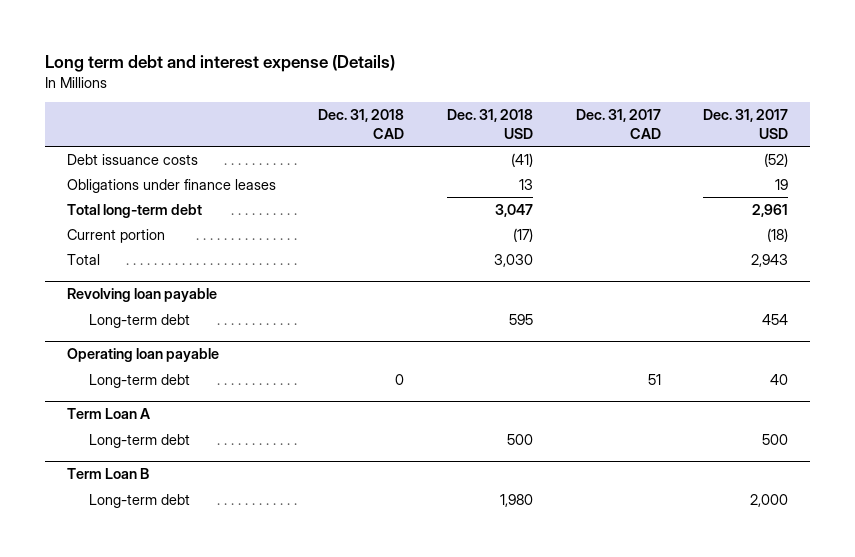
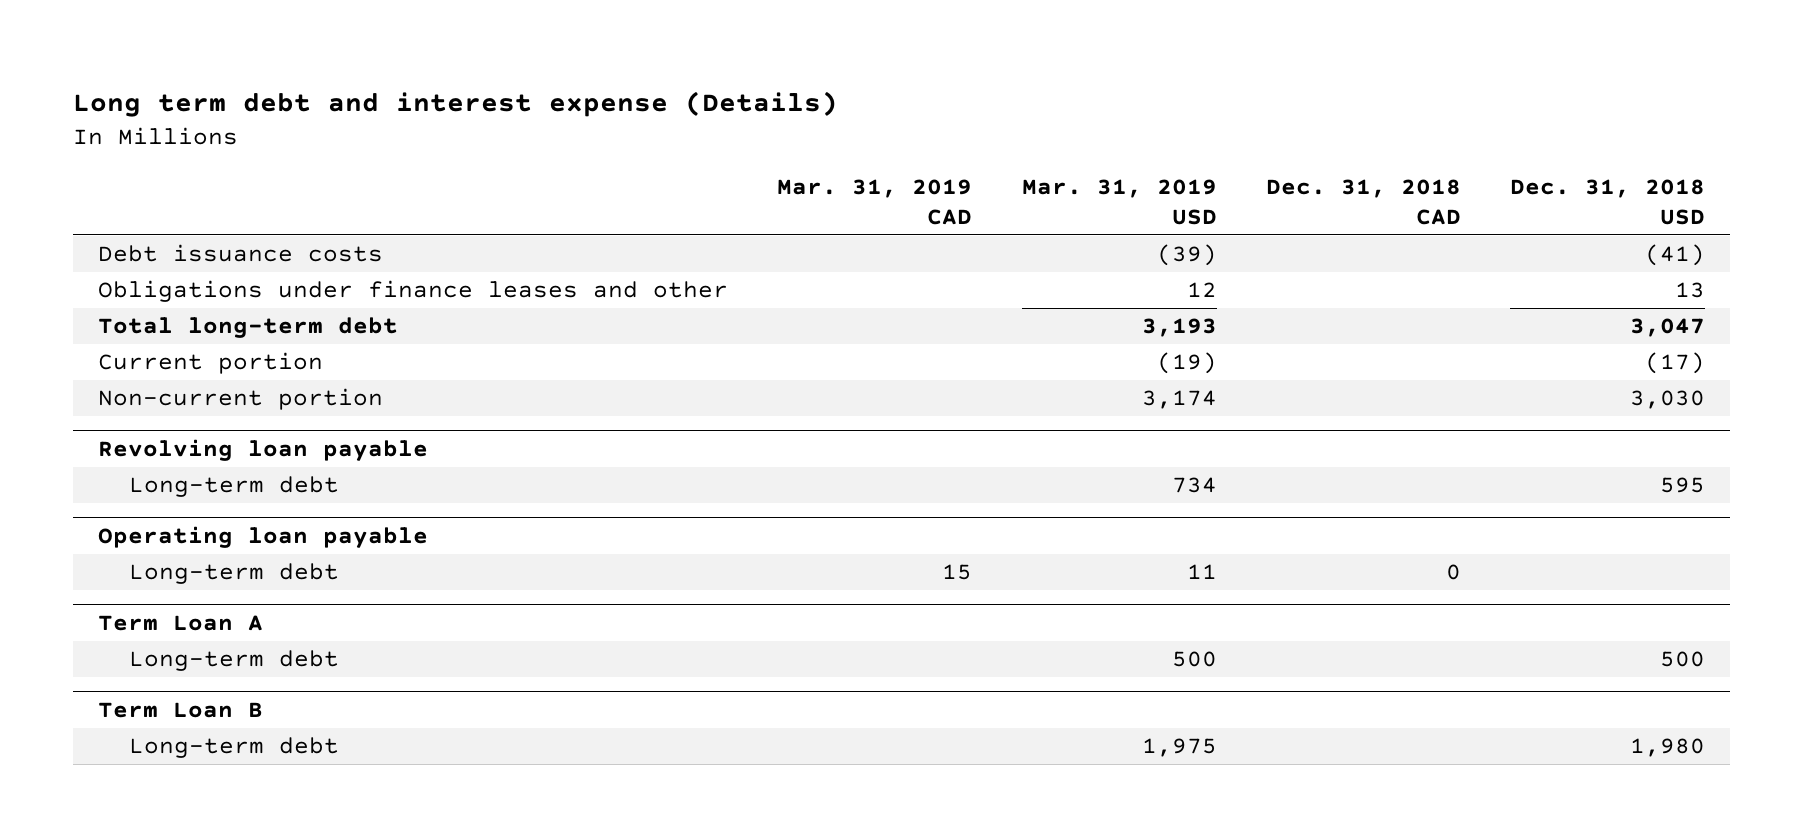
- | Dec. 31, 2018 CAD | Dec. 31, 2018 USD | Dec. 31, 2017 CAD | Dec. 31, 2017 USD
+ | Mar. 31, 2019 CAD | Mar. 31, 2019 USD | Dec. 31, 2018 CAD | Dec. 31, 2018 USD
- Obligations under finance leases | | 13 | | 19
+ Obligations under finance leases and other | | 12 | | 13
- Total | | 3,030 | | 2,943
+ Non-current portion | | 3,174 | | 3,030

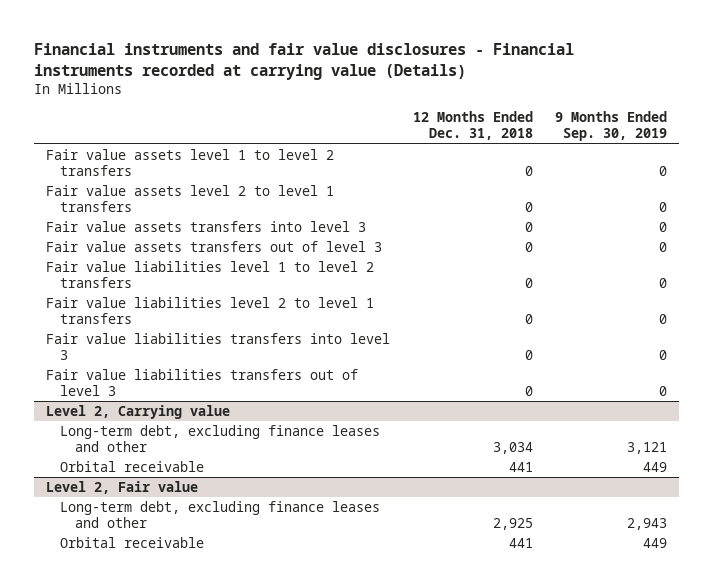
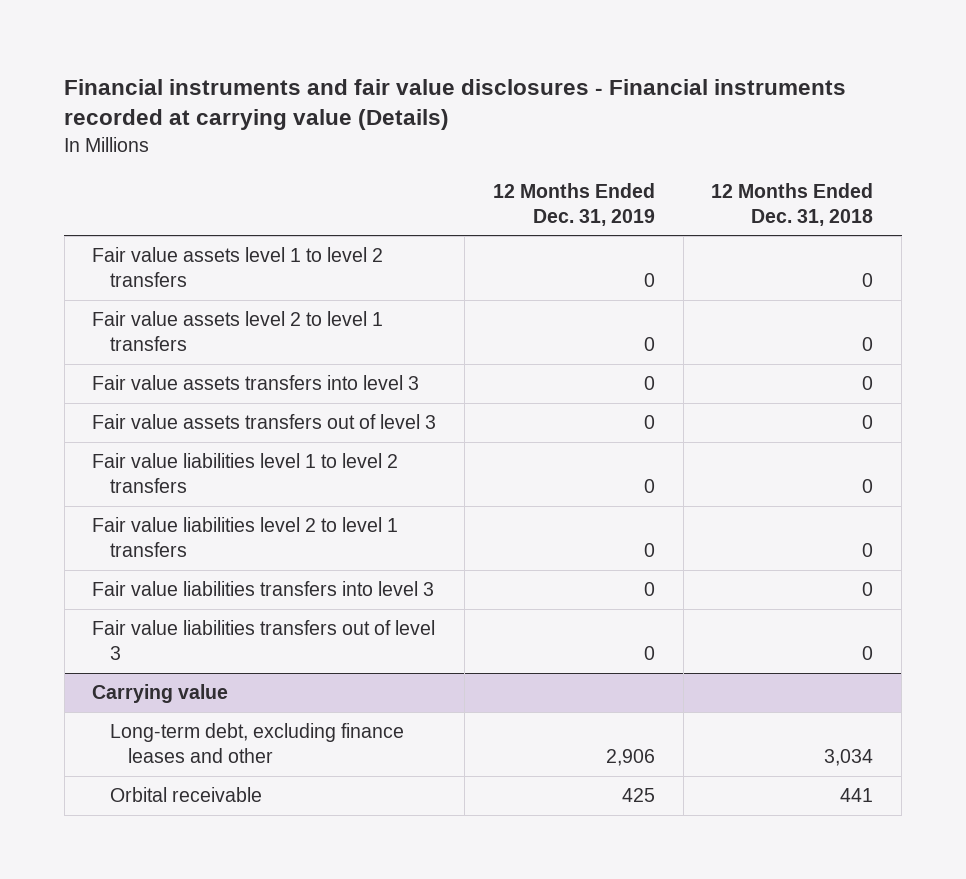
- | 12 Months Ended Dec. 31, 2018 | 9 Months Ended Sep. 30, 2019
+ | 12 Months Ended Dec. 31, 2019 | 12 Months Ended Dec. 31, 2018
- Level 2, Carrying value
+ Carrying value
- Level 2, Fair value
- Long-term debt, excluding finance leases and other | 2,925 | 2,943
- Orbital receivable | 441 | 449

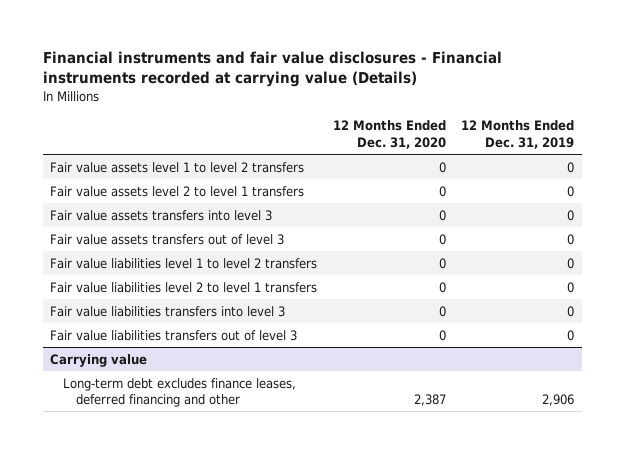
- | 12 Months Ended Dec. 31, 2019 | 12 Months Ended Dec. 31, 2018
+ | 12 Months Ended Dec. 31, 2020 | 12 Months Ended Dec. 31, 2019
@ Carrying value
- Long-term debt, excluding finance leases and other | 2,906 | 3,034
- Orbital receivable | 425 | 441
+ Long-term debt excludes finance leases, deferred financing and other | 2,387 | 2,906

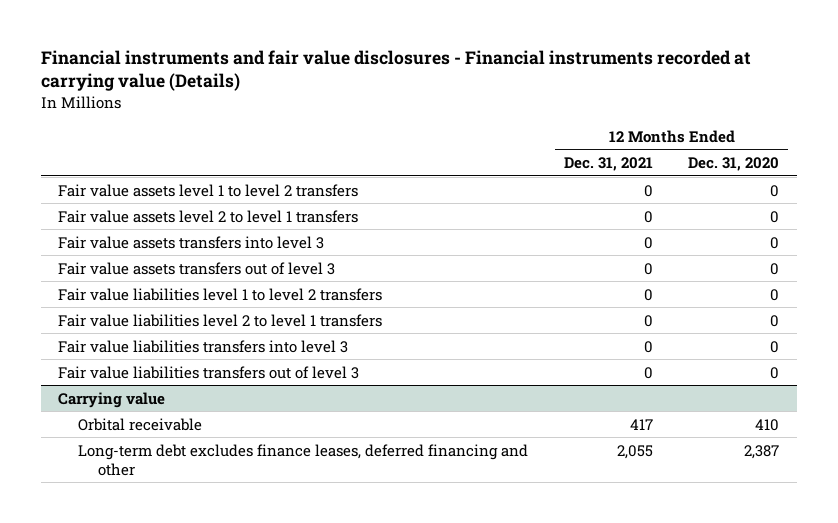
- | 12 Months Ended Dec. 31, 2020 | 12 Months Ended Dec. 31, 2019
+ | 12 Months Ended Dec. 31, 2021 | 12 Months Ended Dec. 31, 2020
@ Carrying value
+ Orbital receivable | 417 | 410

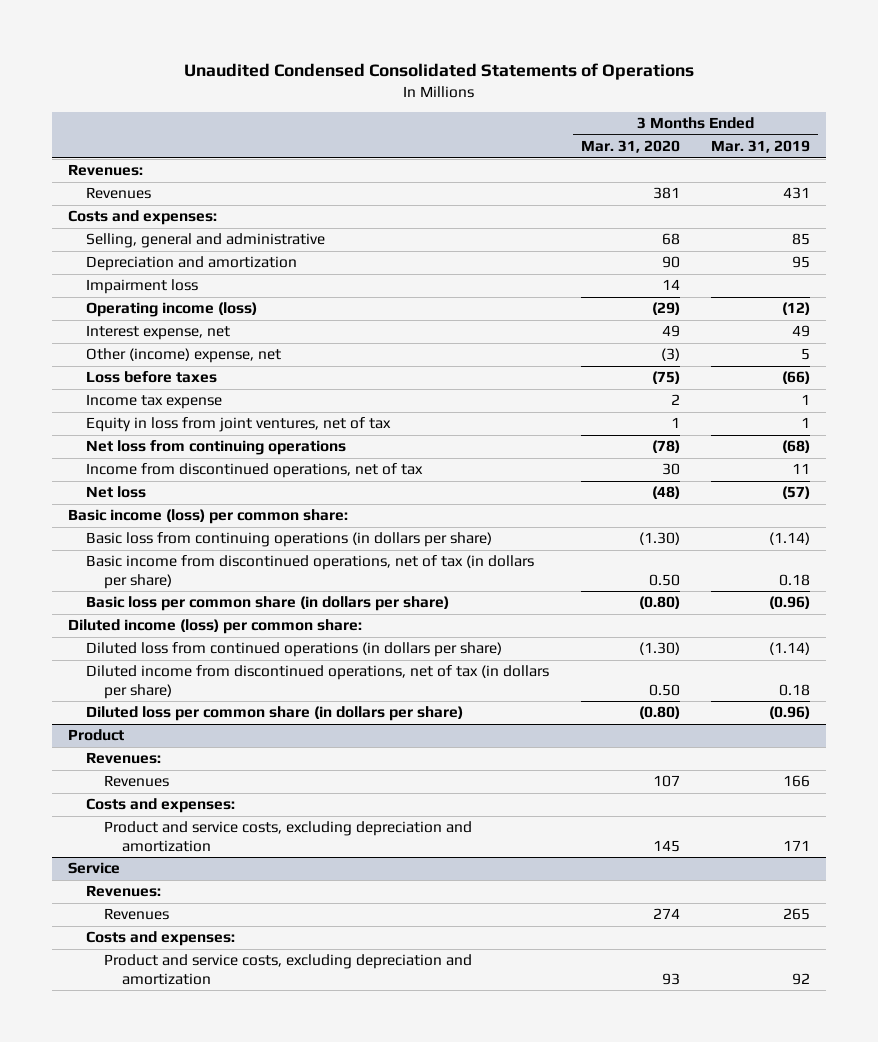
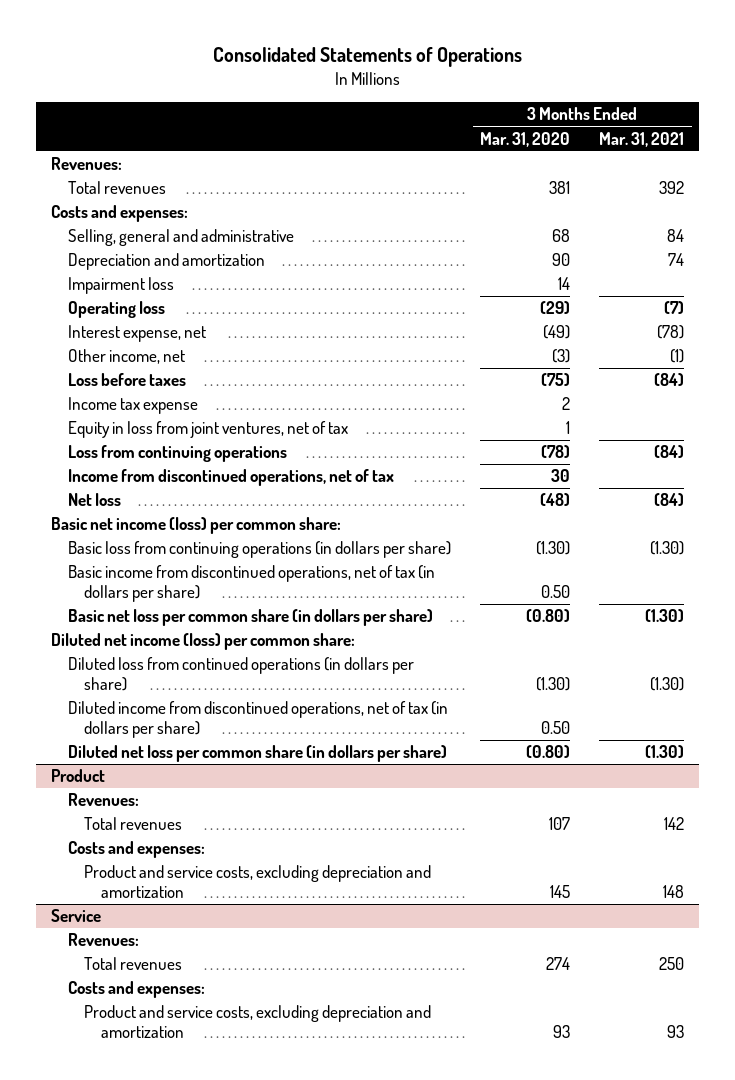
- Unaudited Condensed Consolidated Statements of Operations
+ Consolidated Statements of Operations
- | 3 Months Ended Mar. 31, 2020 | 3 Months Ended Mar. 31, 2019
+ | 3 Months Ended Mar. 31, 2020 | 3 Months Ended Mar. 31, 2021
- Revenues | 381 | 431
+ Total revenues | 381 | 392
- Operating income (loss) | (29) | (12)
- Interest expense, net | 49 | 49
- Other (income) expense, net | (3) | 5
+ Operating loss | (29) | (7)
+ Interest expense, net | (49) | (78)
+ Other income, net | (3) | (1)
- Net loss from continuing operations | (78) | (68)
+ Loss from continuing operations | (78) | (84)
- Basic income (loss) per common share:
+ Basic net income (loss) per common share:
- Basic loss per common share (in dollars per share) | (0.80) | (0.96)
- Diluted income (loss) per common share:
+ Basic net loss per common share (in dollars per share) | (0.80) | (1.30)
+ Diluted net income (loss) per common share:
- Diluted loss per common share (in dollars per share) | (0.80) | (0.96)
+ Diluted net loss per common share (in dollars per share) | (0.80) | (1.30)
@ Product
- Revenues | 107 | 166
+ Total revenues | 107 | 142
@ Service
- Revenues | 274 | 265
+ Total revenues | 274 | 250

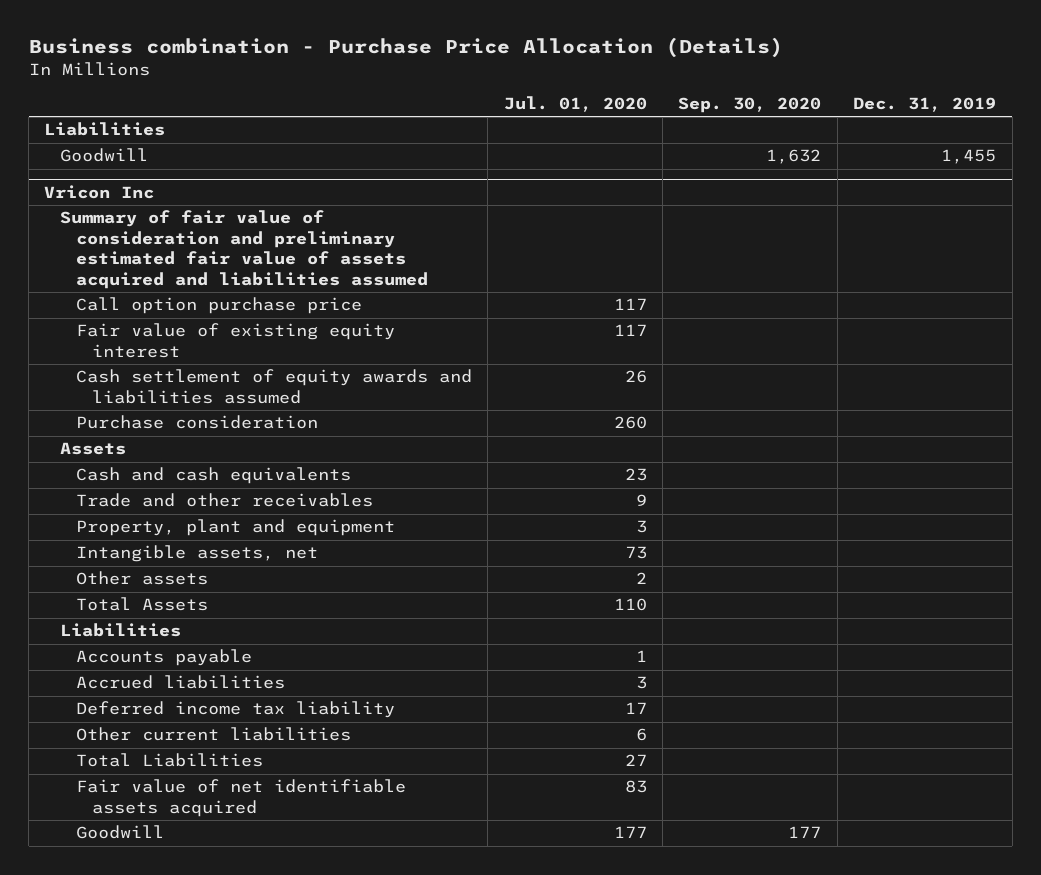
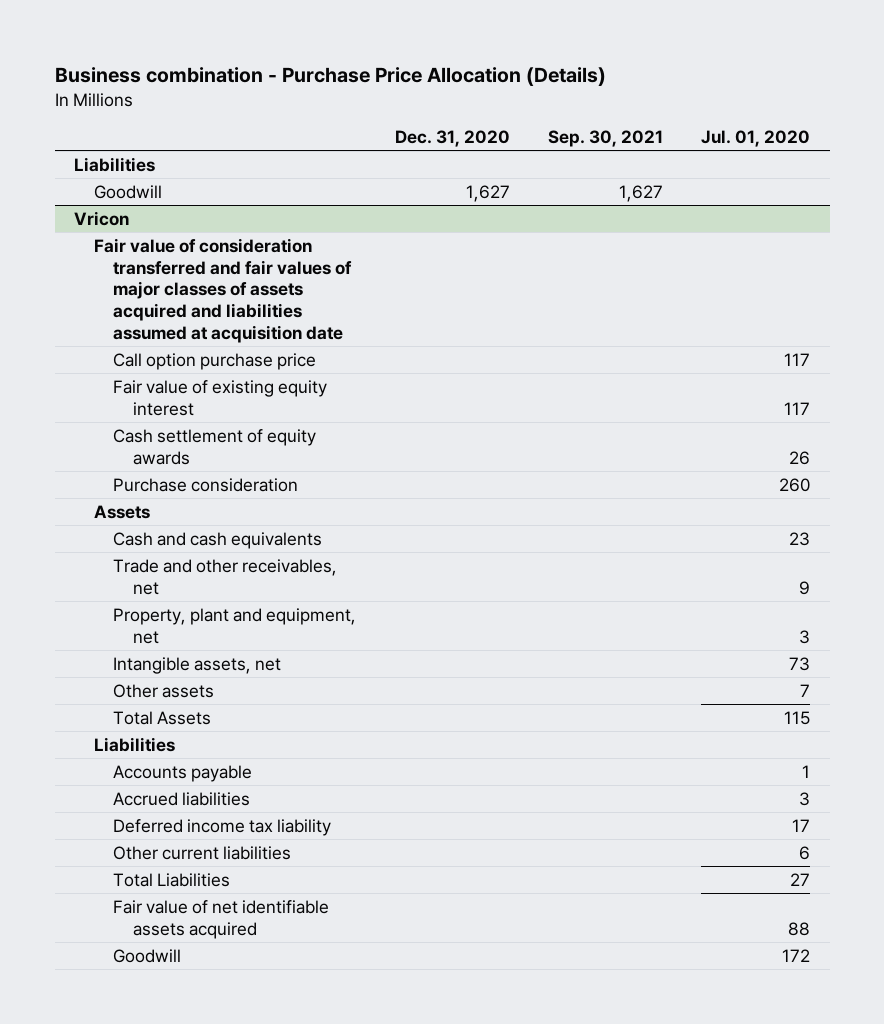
- | Jul. 01, 2020 | Sep. 30, 2020 | Dec. 31, 2019
+ | Dec. 31, 2020 | Sep. 30, 2021 | Jul. 01, 2020
- Vricon Inc
- Summary of fair value of consideration and preliminary estimated fair value of assets acquired and liabilities assumed
+ Vricon
+ Fair value of consideration transferred and fair values of major classes of assets acquired and liabilities assumed at acquisition date
- Cash settlement of equity awards and liabilities assumed | 26 | |
+ Cash settlement of equity awards | | | 26
- Trade and other receivables | 9 | |
- Property, plant and equipment | 3 | |
+ Trade and other receivables, net | | | 9
+ Property, plant and equipment, net | | | 3
- Other assets | 2 | |
- Total Assets | 110 | |
+ Other assets | | | 7
+ Total Assets | | | 115
- Fair value of net identifiable assets acquired | 83 | |
- Goodwill | 177 | 177 |
+ Fair value of net identifiable assets acquired | | | 88
+ Goodwill | | | 172

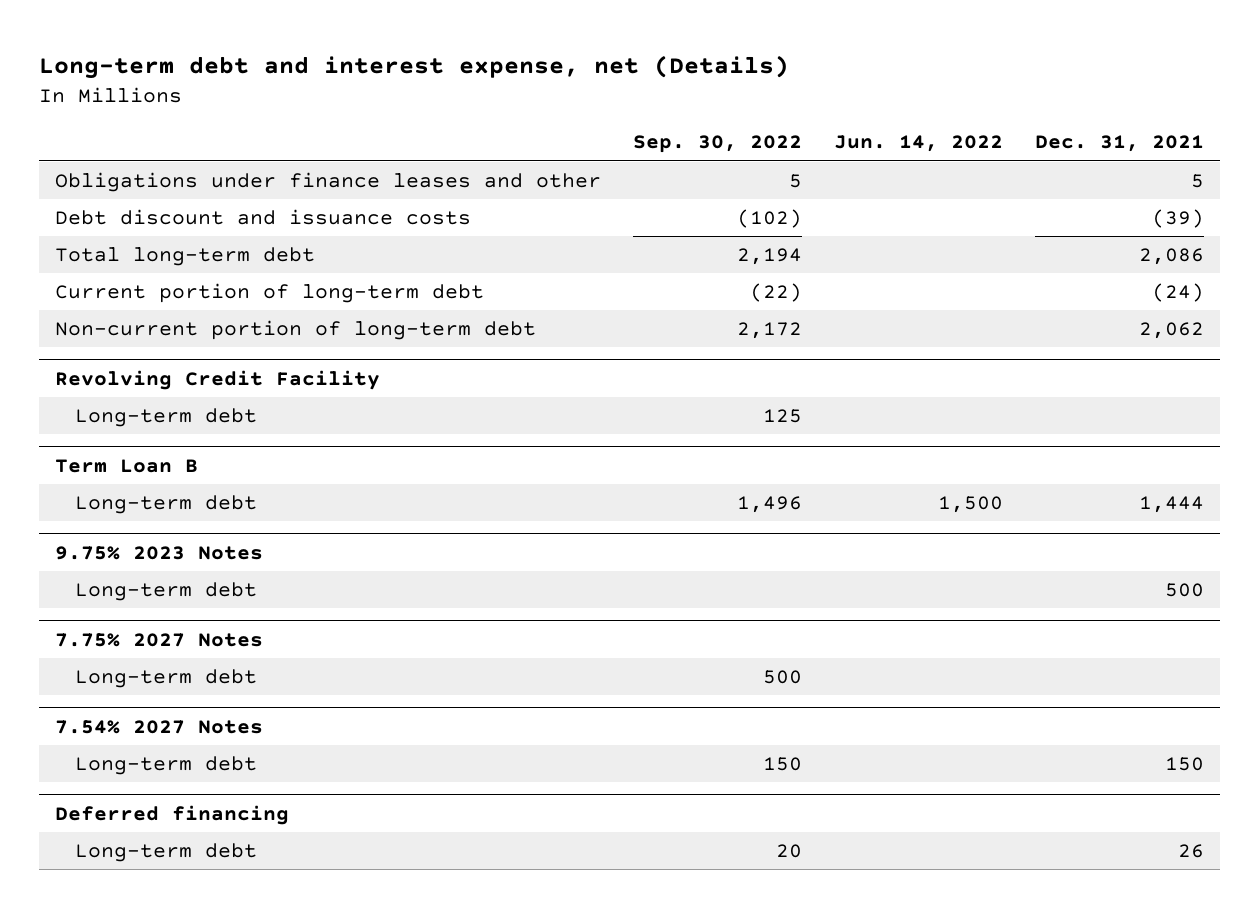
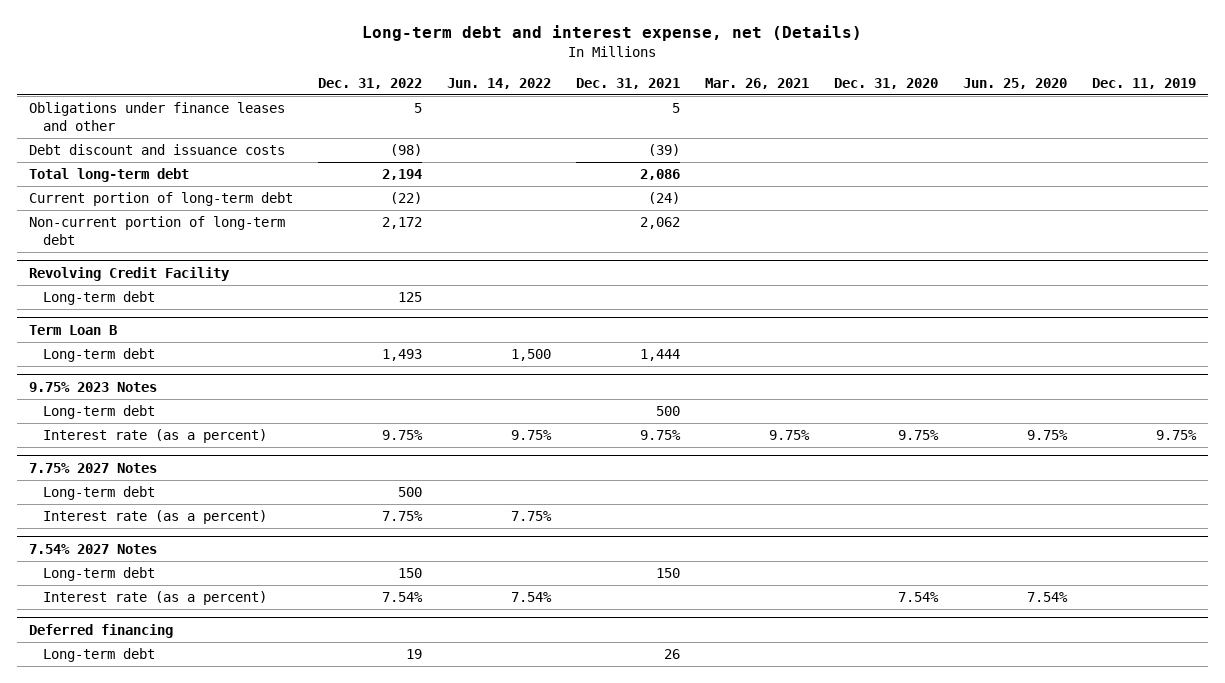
- | Sep. 30, 2022 | Jun. 14, 2022 | Dec. 31, 2021
+ | Dec. 31, 2022 | Jun. 14, 2022 | Dec. 31, 2021 | Mar. 26, 2021 | Dec. 31, 2020 | Jun. 25, 2020 | Dec. 11, 2019
@ 9.75% 2023 Notes
+ Interest rate (as a percent) | 9.75% | 9.75% | 9.75% | 9.75% | 9.75% | 9.75% | 9.75%
@ 7.75% 2027 Notes
+ Interest rate (as a percent) | 7.75% | 7.75% | | | | |
@ 7.54% 2027 Notes
+ Interest rate (as a percent) | 7.54% | 7.54% | | | 7.54% | 7.54% |

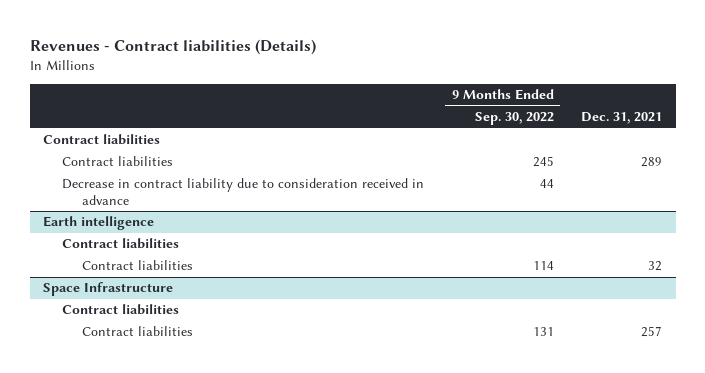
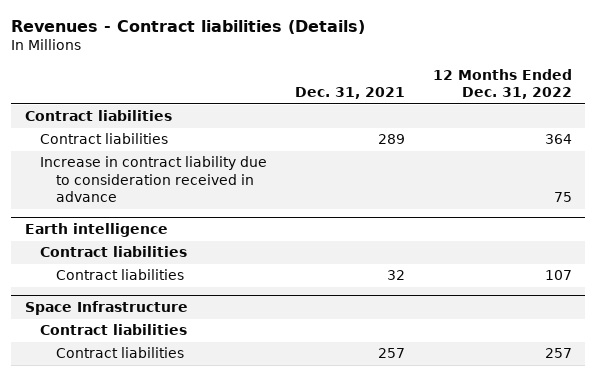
- | 9 Months Ended Sep. 30, 2022 | Dec. 31, 2021
+ | Dec. 31, 2021 | 12 Months Ended Dec. 31, 2022
- Decrease in contract liability due to consideration received in advance | 44 |
+ Increase in contract liability due to consideration received in advance | | 75

